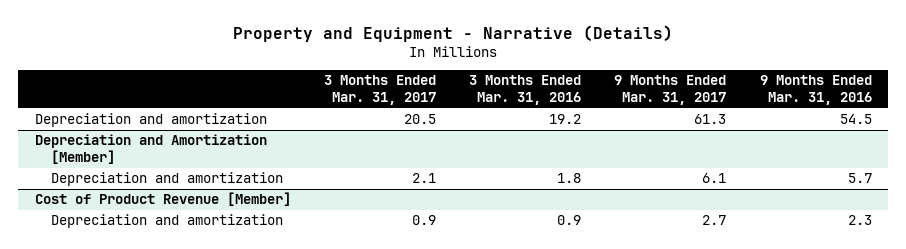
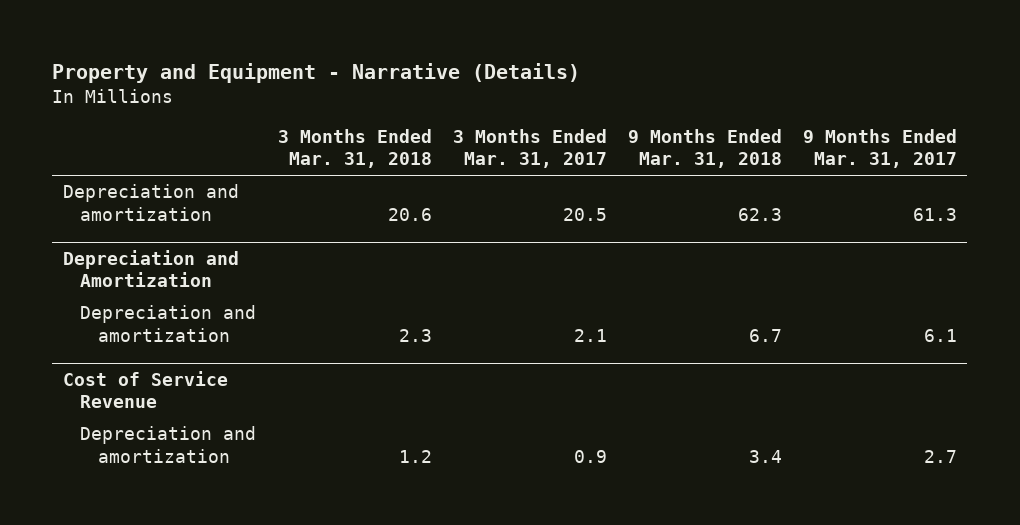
- | 3 Months Ended Mar. 31, 2017 | 3 Months Ended Mar. 31, 2016 | 9 Months Ended Mar. 31, 2017 | 9 Months Ended Mar. 31, 2016
+ | 3 Months Ended Mar. 31, 2018 | 3 Months Ended Mar. 31, 2017 | 9 Months Ended Mar. 31, 2018 | 9 Months Ended Mar. 31, 2017
- Depreciation and Amortization [Member]
+ Depreciation and Amortization
- Cost of Product Revenue [Member]
+ Cost of Service Revenue

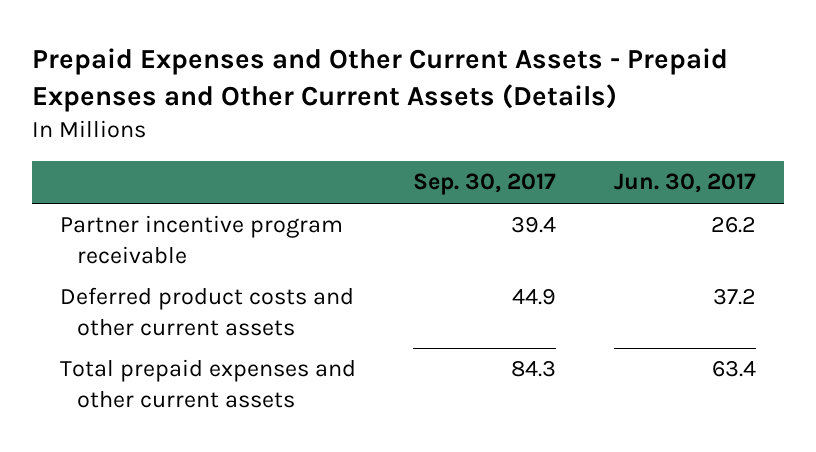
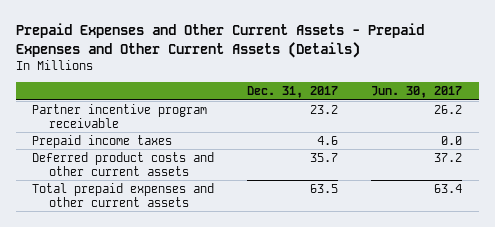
- | Sep. 30, 2017 | Jun. 30, 2017
+ | Dec. 31, 2017 | Jun. 30, 2017
+ Prepaid income taxes | 4.6 | 0.0

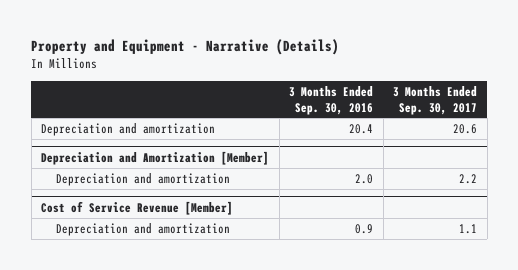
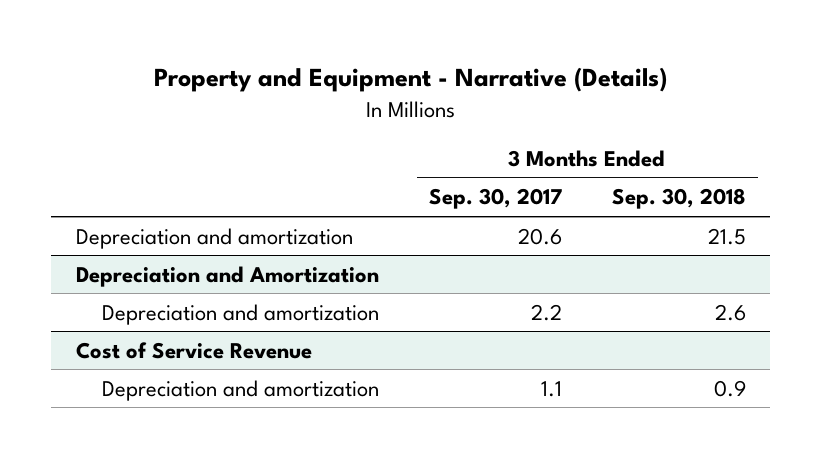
- | 3 Months Ended Sep. 30, 2016 | 3 Months Ended Sep. 30, 2017
+ | 3 Months Ended Sep. 30, 2017 | 3 Months Ended Sep. 30, 2018
- Depreciation and Amortization [Member]
+ Depreciation and Amortization
- Cost of Service Revenue [Member]
+ Cost of Service Revenue

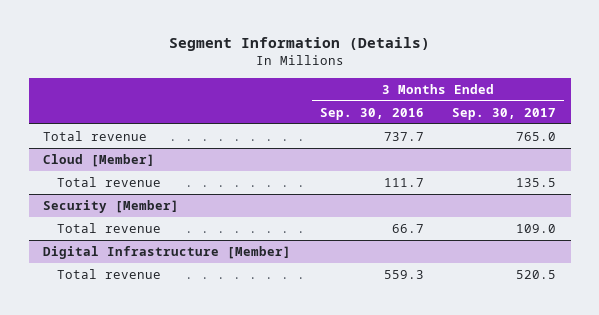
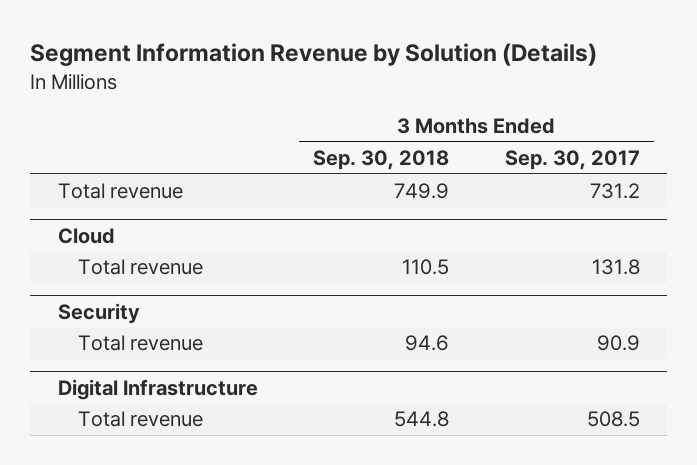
- Segment Information (Details)
+ Segment Information Revenue by Solution (Details)
- | 3 Months Ended Sep. 30, 2016 | 3 Months Ended Sep. 30, 2017
+ | 3 Months Ended Sep. 30, 2018 | 3 Months Ended Sep. 30, 2017
- Total revenue | 737.7 | 765.0
- Cloud [Member]
- Total revenue | 111.7 | 135.5
- Security [Member]
- Total revenue | 66.7 | 109.0
- Digital Infrastructure [Member]
- Total revenue | 559.3 | 520.5
+ Total revenue | 749.9 | 731.2
+ Cloud
+ Total revenue | 110.5 | 131.8
+ Security
+ Total revenue | 94.6 | 90.9
+ Digital Infrastructure
+ Total revenue | 544.8 | 508.5

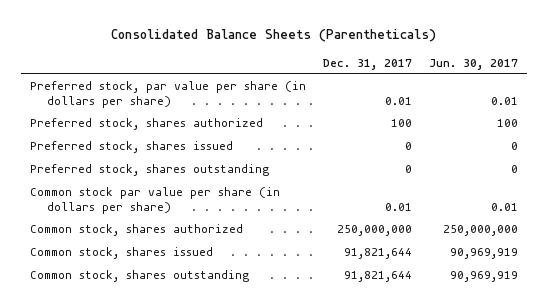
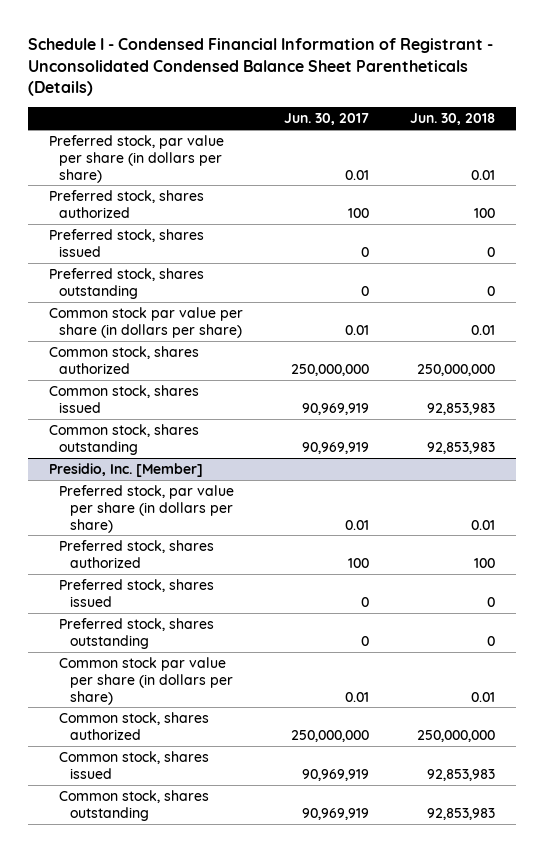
- Consolidated Balance Sheets (Parentheticals)
+ Schedule I - Condensed Financial Information of Registrant - Unconsolidated Condensed Balance Sheet Parentheticals (Details)
- | Dec. 31, 2017 | Jun. 30, 2017
+ | Jun. 30, 2017 | Jun. 30, 2018
+ Presidio, Inc. [Member]
+ Preferred stock, par value per share (in dollars per share) | 0.01 | 0.01
+ Preferred stock, shares authorized | 100 | 100
+ Preferred stock, shares issued | 0 | 0
+ Preferred stock, shares outstanding | 0 | 0
+ Common stock par value per share (in dollars per share) | 0.01 | 0.01
+ Common stock, shares authorized | 250,000,000 | 250,000,000
+ Common stock, shares issued | 90,969,919 | 92,853,983
+ Common stock, shares outstanding | 90,969,919 | 92,853,983

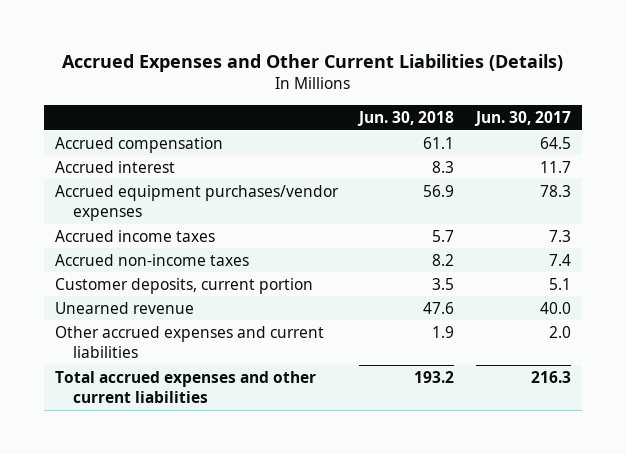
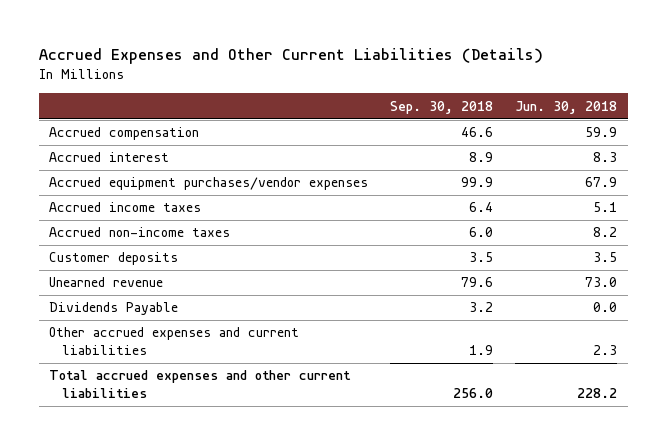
- | Jun. 30, 2018 | Jun. 30, 2017
+ | Sep. 30, 2018 | Jun. 30, 2018
- Accrued compensation | 61.1 | 64.5
+ Accrued compensation | 46.6 | 59.9
- Accrued equipment purchases/vendor expenses | 56.9 | 78.3
- Accrued income taxes | 5.7 | 7.3
+ Accrued equipment purchases/vendor expenses | 99.9 | 67.9
+ Accrued income taxes | 6.4 | 5.1
- Customer deposits, current portion | 3.5 | 5.1
- Unearned revenue | 47.6 | 40.0
- Other accrued expenses and current liabilities | 1.9 | 2.0
- Total accrued expenses and other current liabilities | 193.2 | 216.3
+ Customer deposits | 3.5 | 3.5
+ Unearned revenue | 79.6 | 73.0
+ Dividends Payable | 3.2 | 0.0
+ Other accrued expenses and current liabilities | 1.9 | 2.3
+ Total accrued expenses and other current liabilities | 256.0 | 228.2

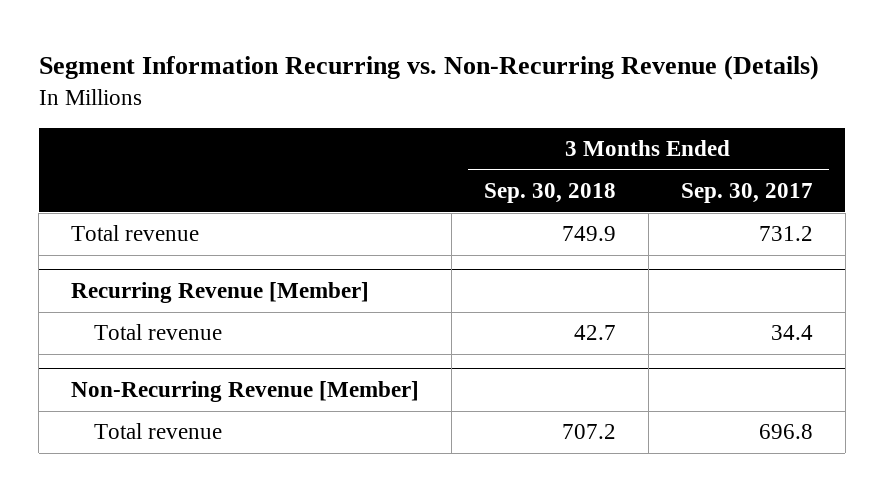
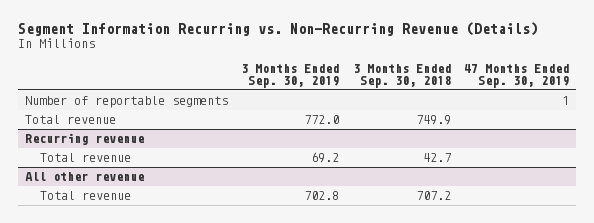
- | 3 Months Ended Sep. 30, 2018 | 3 Months Ended Sep. 30, 2017
+ | 3 Months Ended Sep. 30, 2019 | 3 Months Ended Sep. 30, 2018 | 47 Months Ended Sep. 30, 2019
+ Number of reportable segments | | | 1
- Recurring Revenue [Member]
+ Recurring revenue
- Non-Recurring Revenue [Member]
+ All other revenue

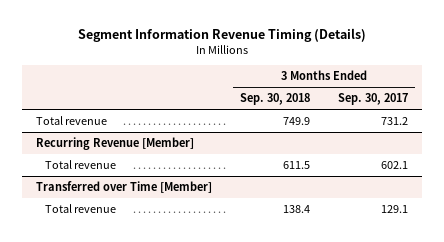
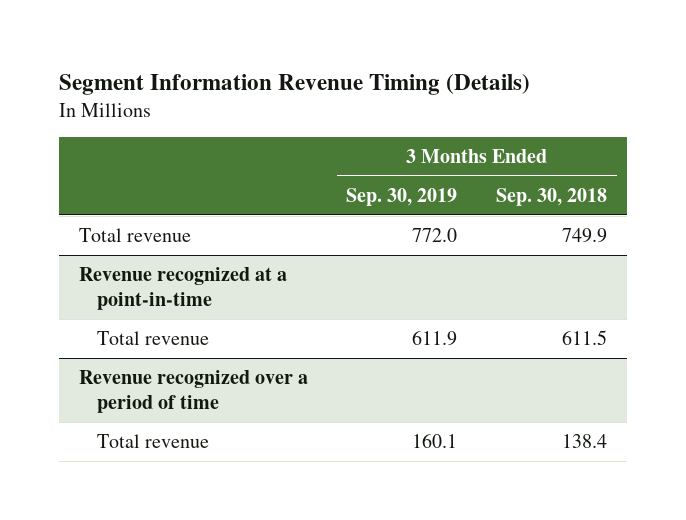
- | 3 Months Ended Sep. 30, 2018 | 3 Months Ended Sep. 30, 2017
+ | 3 Months Ended Sep. 30, 2019 | 3 Months Ended Sep. 30, 2018
- Recurring Revenue [Member]
+ Revenue recognized at a point-in-time
- Transferred over Time [Member]
+ Revenue recognized over a period of time

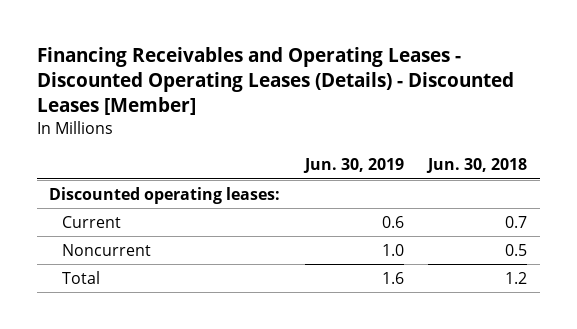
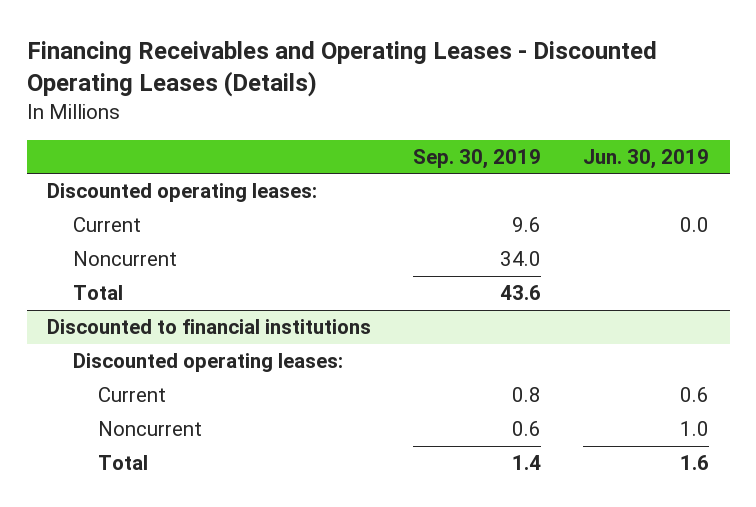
- Financing Receivables and Operating Leases - Discounted Operating Leases (Details) - Discounted Leases [Member]
+ Financing Receivables and Operating Leases - Discounted Operating Leases (Details)
- | Jun. 30, 2019 | Jun. 30, 2018
+ | Sep. 30, 2019 | Jun. 30, 2019
+ Current | 9.6 | 0.0
+ Noncurrent | 34.0 |
+ Total | 43.6 |
+ Discounted to financial institutions
+ Discounted operating leases:

